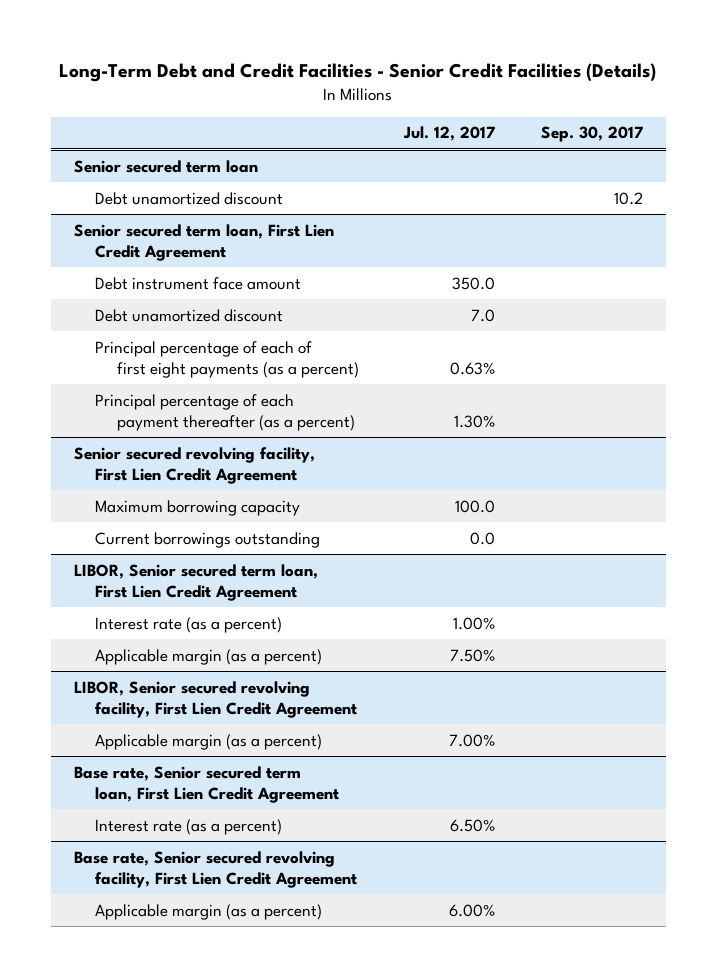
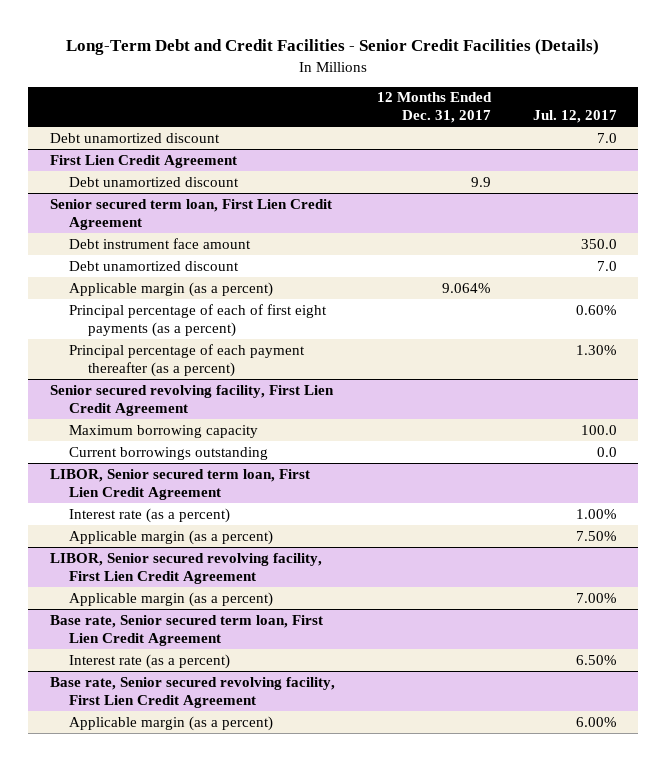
- | Jul. 12, 2017 | Sep. 30, 2017
+ | 12 Months Ended Dec. 31, 2017 | Jul. 12, 2017
- Senior secured term loan
+ Debt unamortized discount | | 7.0
+ First Lien Credit Agreement
@ Senior secured term loan, First Lien Credit Agreement
- Principal percentage of each of first eight payments (as a percent) | 0.63% |
+ Applicable margin (as a percent) | 9.064% |
+ Principal percentage of each of first eight payments (as a percent) | | 0.60%

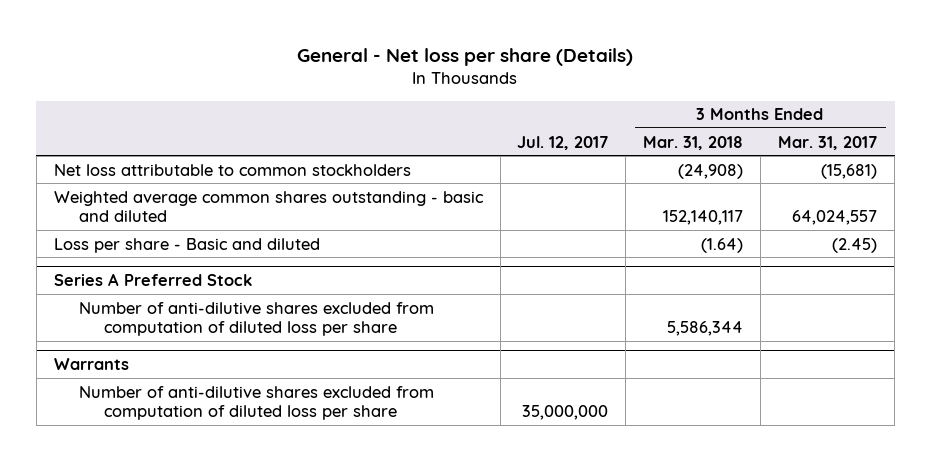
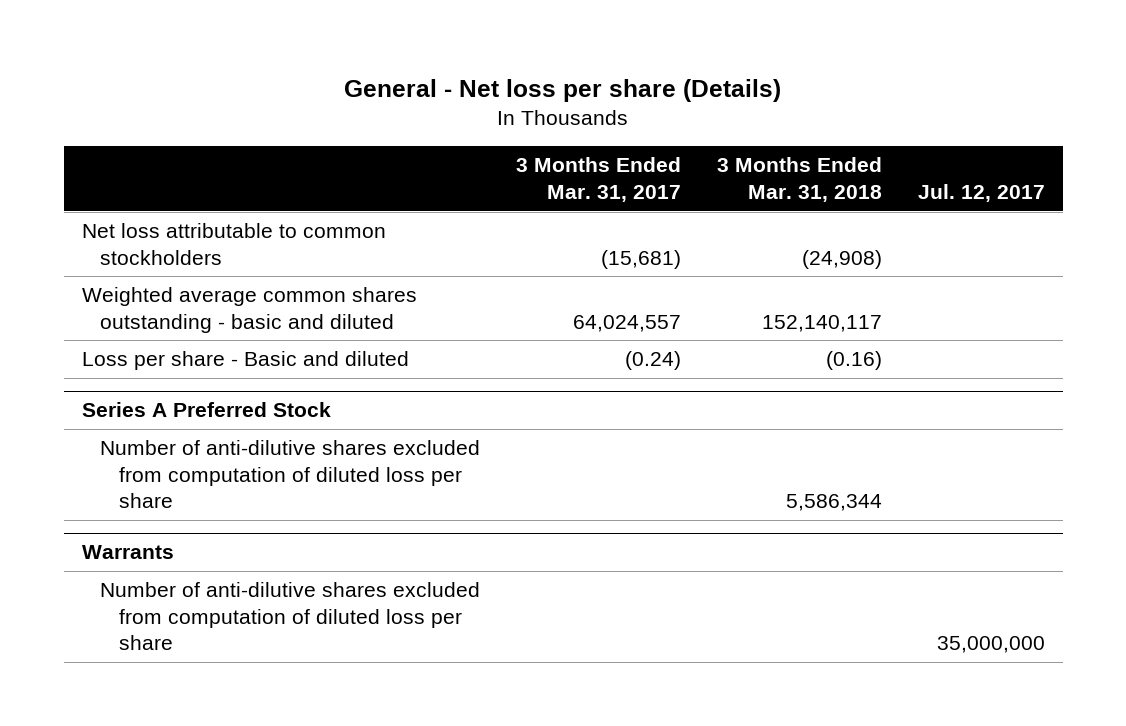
- | Jul. 12, 2017 | 3 Months Ended Mar. 31, 2018 | 3 Months Ended Mar. 31, 2017
+ | 3 Months Ended Mar. 31, 2017 | 3 Months Ended Mar. 31, 2018 | Jul. 12, 2017
- Loss per share - Basic and diluted | | (1.64) | (2.45)
+ Loss per share - Basic and diluted | (0.24) | (0.16) |

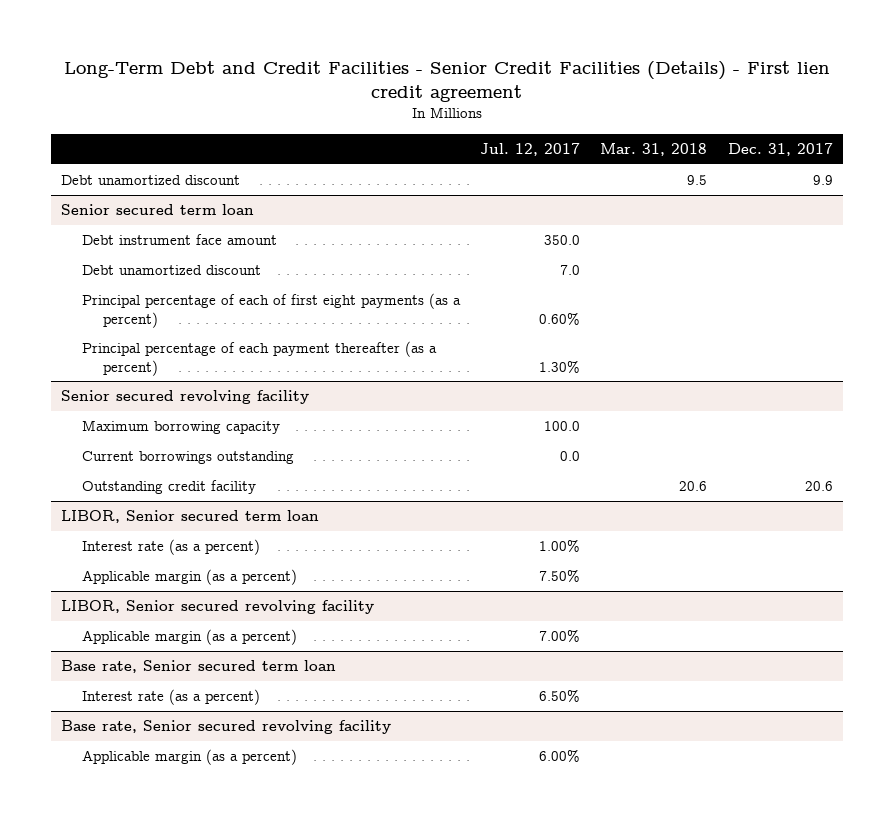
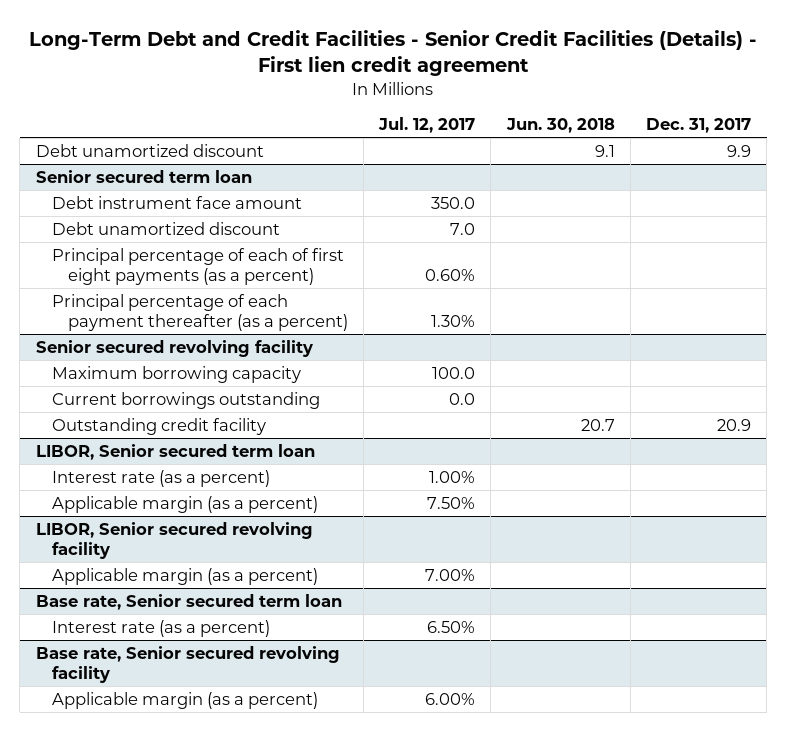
- | Jul. 12, 2017 | Mar. 31, 2018 | Dec. 31, 2017
+ | Jul. 12, 2017 | Jun. 30, 2018 | Dec. 31, 2017
@ Senior secured revolving facility
- Outstanding credit facility | | 20.6 | 20.6
+ Outstanding credit facility | | 20.7 | 20.9

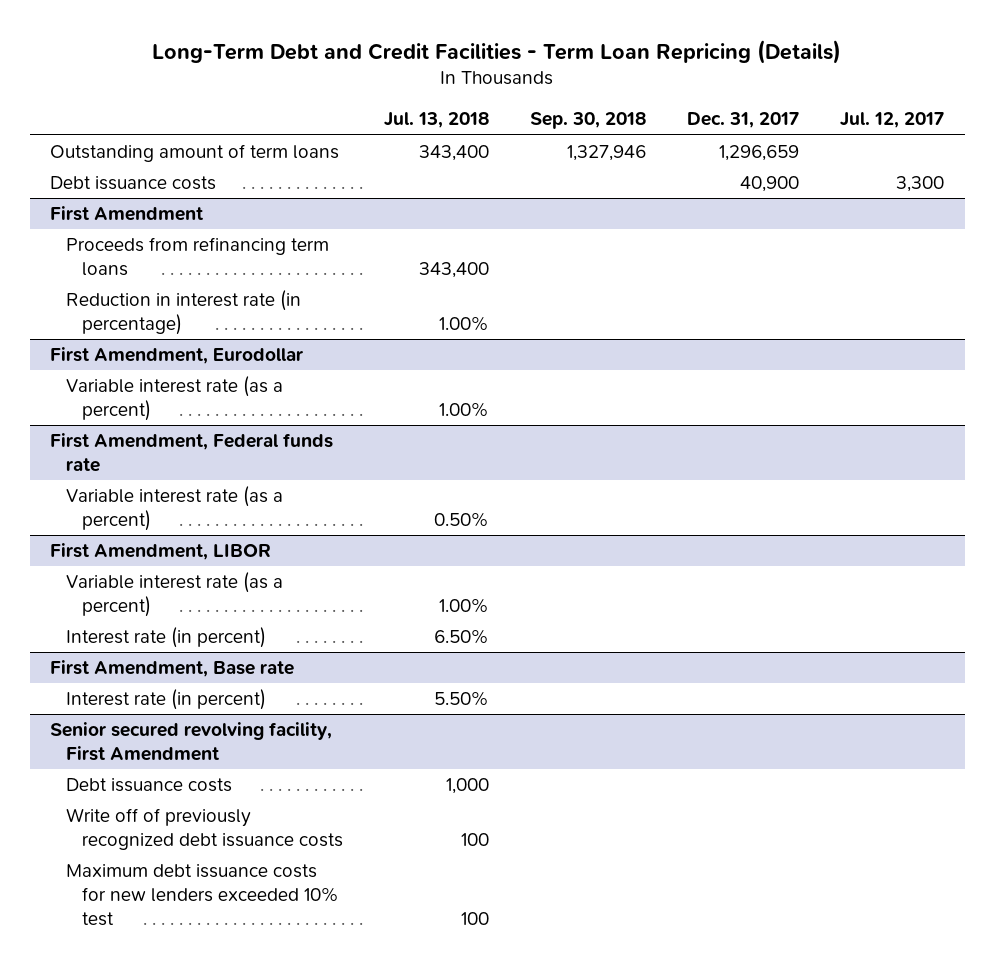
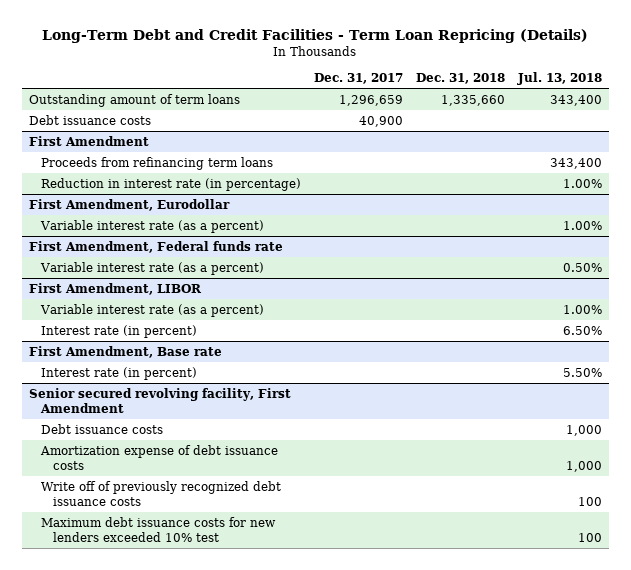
- | Jul. 13, 2018 | Sep. 30, 2018 | Dec. 31, 2017 | Jul. 12, 2017
+ | Dec. 31, 2017 | Dec. 31, 2018 | Jul. 13, 2018
@ Senior secured revolving facility, First Amendment
+ Amortization expense of debt issuance costs | | | 1,000

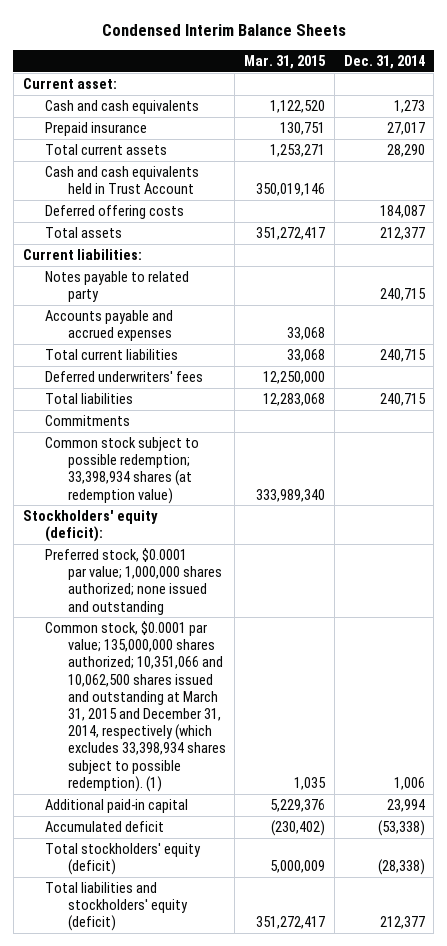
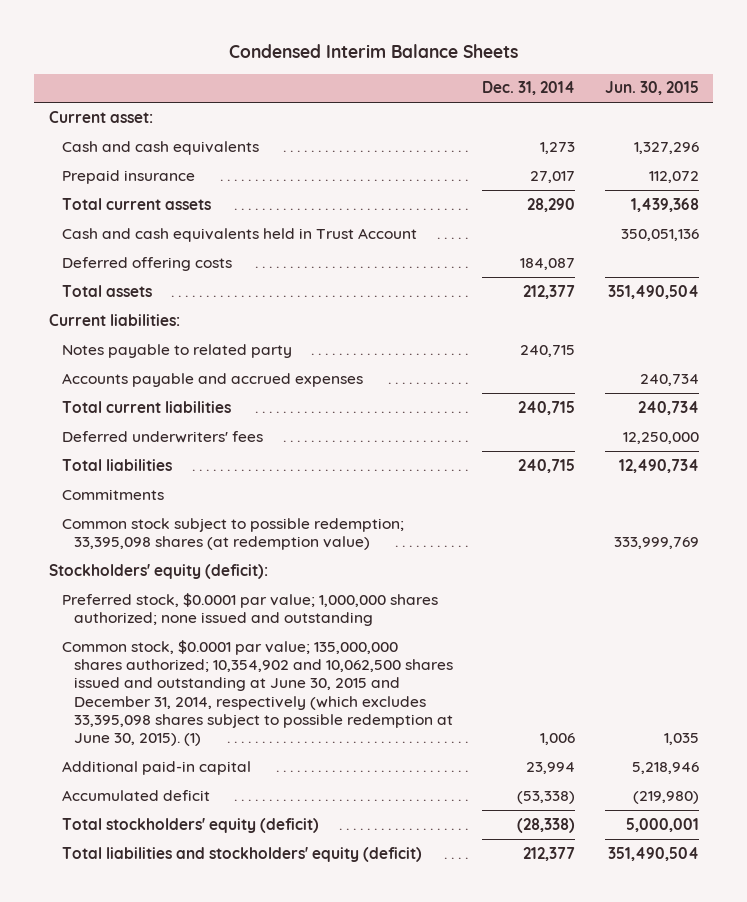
- | Mar. 31, 2015 | Dec. 31, 2014
+ | Dec. 31, 2014 | Jun. 30, 2015
- Common stock subject to possible redemption; 33,398,934 shares (at redemption value) | 333,989,340 |
+ Common stock subject to possible redemption; 33,395,098 shares (at redemption value) | | 333,999,769
- Common stock, $0.0001 par value; 135,000,000 shares authorized; 10,351,066 and 10,062,500 shares issued and outstanding at March 31, 2015 and December 31, 2014, respectively (which excludes 33,398,934 shares subject to possible redemption). (1) | 1,035 | 1,006
+ Common stock, $0.0001 par value; 135,000,000 shares authorized; 10,354,902 and 10,062,500 shares issued and outstanding at June 30, 2015 and December 31, 2014, respectively (which excludes 33,395,098 shares subject to possible redemption at June 30, 2015). (1) | 1,006 | 1,035

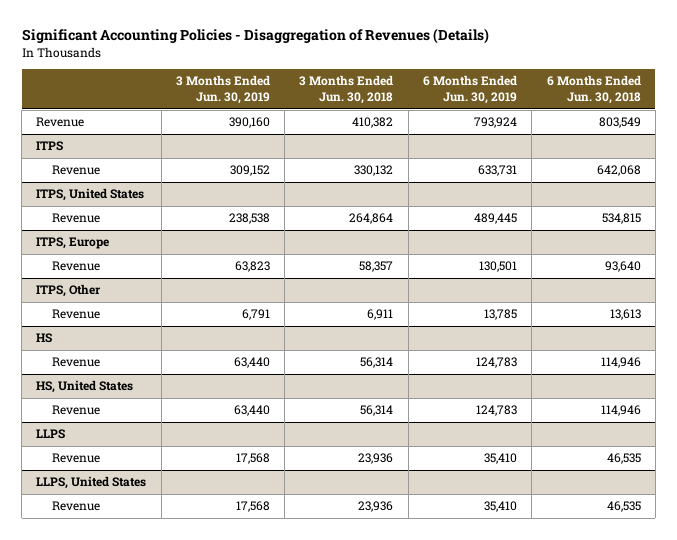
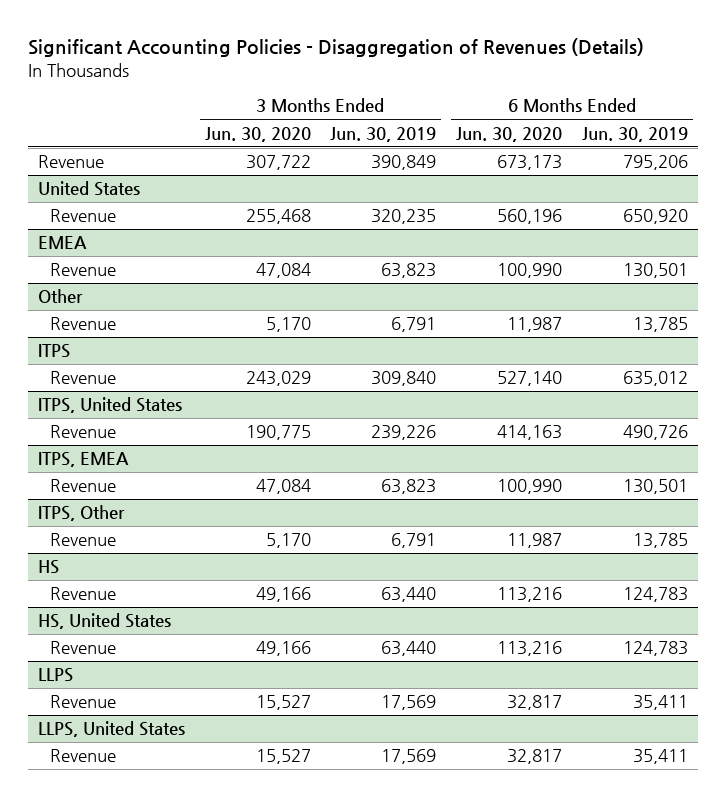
- | 3 Months Ended Jun. 30, 2019 | 3 Months Ended Jun. 30, 2018 | 6 Months Ended Jun. 30, 2019 | 6 Months Ended Jun. 30, 2018
+ | 3 Months Ended Jun. 30, 2020 | 3 Months Ended Jun. 30, 2019 | 6 Months Ended Jun. 30, 2020 | 6 Months Ended Jun. 30, 2019
- Revenue | 390,160 | 410,382 | 793,924 | 803,549
+ Revenue | 307,722 | 390,849 | 673,173 | 795,206
+ United States
+ Revenue | 255,468 | 320,235 | 560,196 | 650,920
+ EMEA
+ Revenue | 47,084 | 63,823 | 100,990 | 130,501
+ Other
+ Revenue | 5,170 | 6,791 | 11,987 | 13,785
@ ITPS
- Revenue | 309,152 | 330,132 | 633,731 | 642,068
+ Revenue | 243,029 | 309,840 | 527,140 | 635,012
@ ITPS, United States
- Revenue | 238,538 | 264,864 | 489,445 | 534,815
- ITPS, Europe
@ ITPS, United States
+ Revenue | 190,775 | 239,226 | 414,163 | 490,726
+ ITPS, EMEA
@ LLPS
- Revenue | 17,568 | 23,936 | 35,410 | 46,535
+ Revenue | 15,527 | 17,569 | 32,817 | 35,411
@ LLPS, United States
- Revenue | 17,568 | 23,936 | 35,410 | 46,535
+ Revenue | 15,527 | 17,569 | 32,817 | 35,411

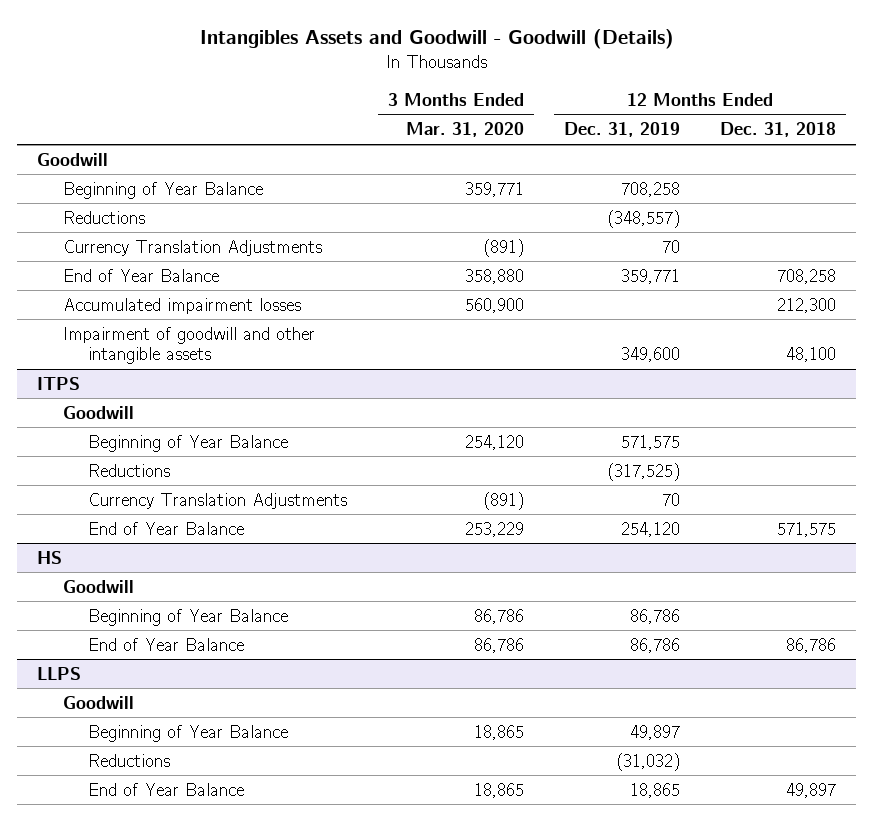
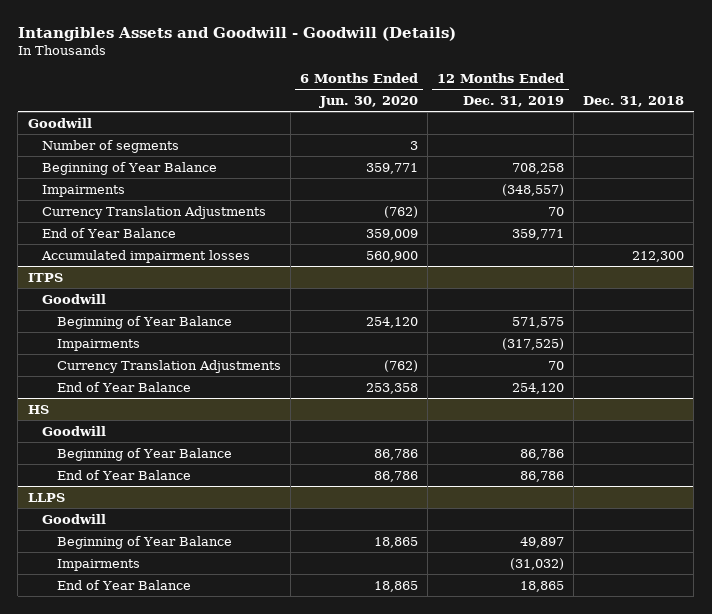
- | 3 Months Ended Mar. 31, 2020 | 12 Months Ended Dec. 31, 2019 | 12 Months Ended Dec. 31, 2018
+ | 6 Months Ended Jun. 30, 2020 | 12 Months Ended Dec. 31, 2019 | Dec. 31, 2018
+ Number of segments | 3 | |
- Reductions | | (348,557) |
+ Impairments | | (348,557) |
- Impairment of goodwill and other intangible assets | | 349,600 | 48,100
@ ITPS
- Reductions | | (317,525) |
+ Impairments | | (317,525) |
@ LLPS
- Reductions | | (31,032) |
+ Impairments | | (31,032) |

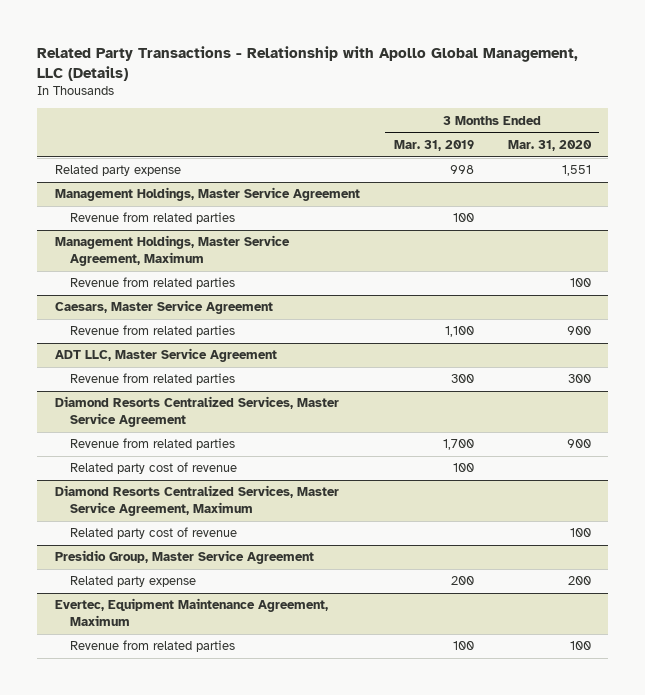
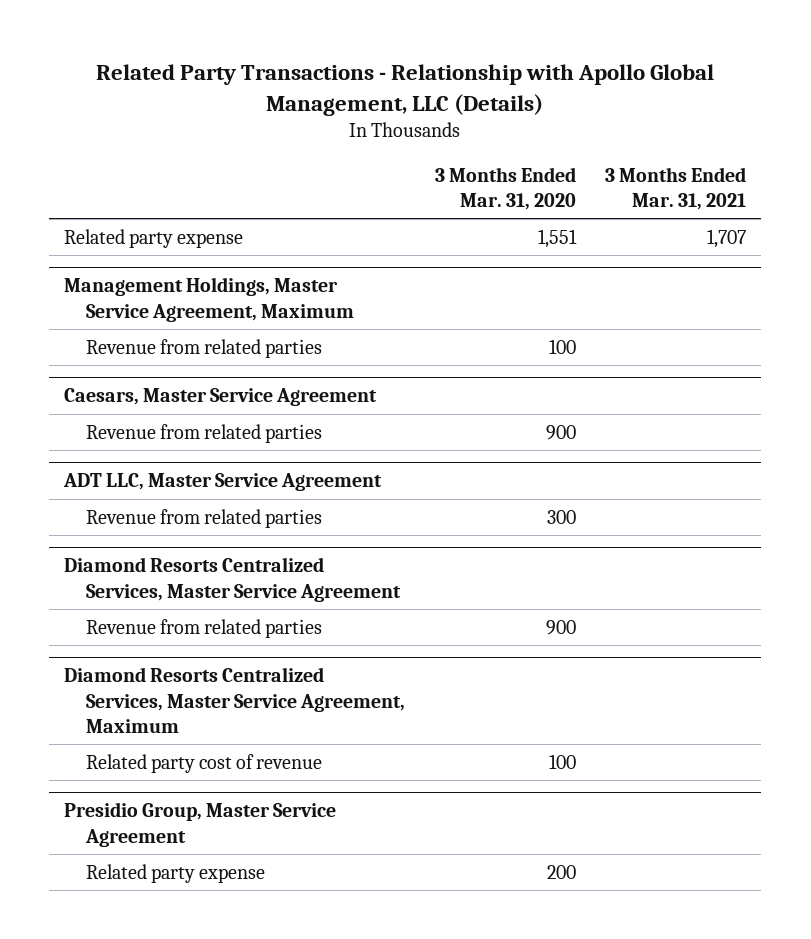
- | 3 Months Ended Mar. 31, 2019 | 3 Months Ended Mar. 31, 2020
+ | 3 Months Ended Mar. 31, 2020 | 3 Months Ended Mar. 31, 2021
- Management Holdings, Master Service Agreement
- Revenue from related parties | 100 |
@ Diamond Resorts Centralized Services, Master Service Agreement
- Related party cost of revenue | 100 |
- Evertec, Equipment Maintenance Agreement, Maximum
- Revenue from related parties | 100 | 100

